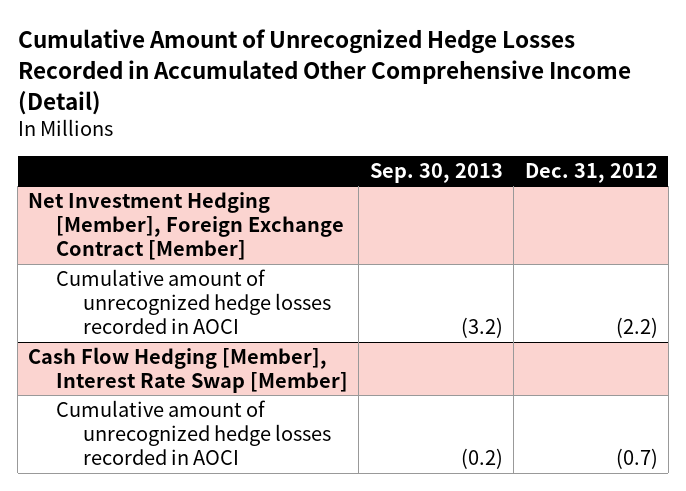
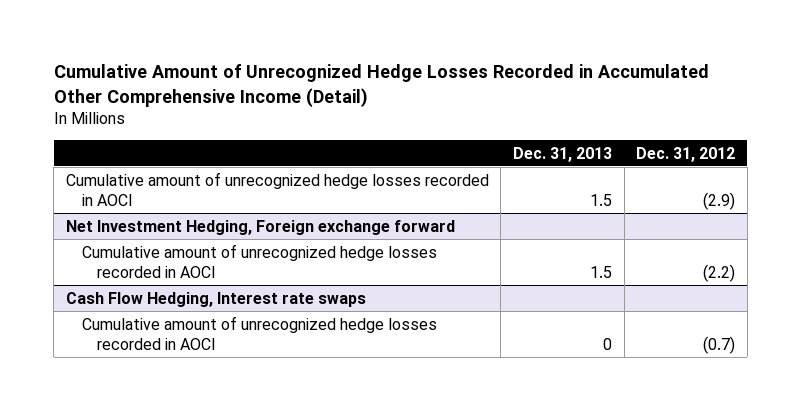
- | Sep. 30, 2013 | Dec. 31, 2012
+ | Dec. 31, 2013 | Dec. 31, 2012
- Net Investment Hedging [Member], Foreign Exchange Contract [Member]
+ Cumulative amount of unrecognized hedge losses recorded in AOCI | 1.5 | (2.9)
+ Net Investment Hedging, Foreign exchange forward
- Cash Flow Hedging [Member], Interest Rate Swap [Member]
+ Cash Flow Hedging, Interest rate swaps

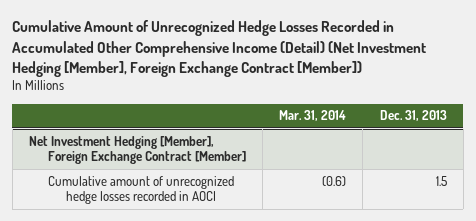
- Cumulative Amount of Unrecognized Hedge Losses Recorded in Accumulated Other Comprehensive Income (Detail)
+ Cumulative Amount of Unrecognized Hedge Losses Recorded in Accumulated Other Comprehensive Income (Detail) (Net Investment Hedging [Member], Foreign Exchange Contract [Member])
- | Dec. 31, 2013 | Dec. 31, 2012
+ | Mar. 31, 2014 | Dec. 31, 2013
- Cumulative amount of unrecognized hedge losses recorded in AOCI | 1.5 | (2.9)
- Net Investment Hedging, Foreign exchange forward
+ Net Investment Hedging [Member], Foreign Exchange Contract [Member]
- Cash Flow Hedging, Interest rate swaps
- Cumulative amount of unrecognized hedge losses recorded in AOCI | 0 | (0.7)

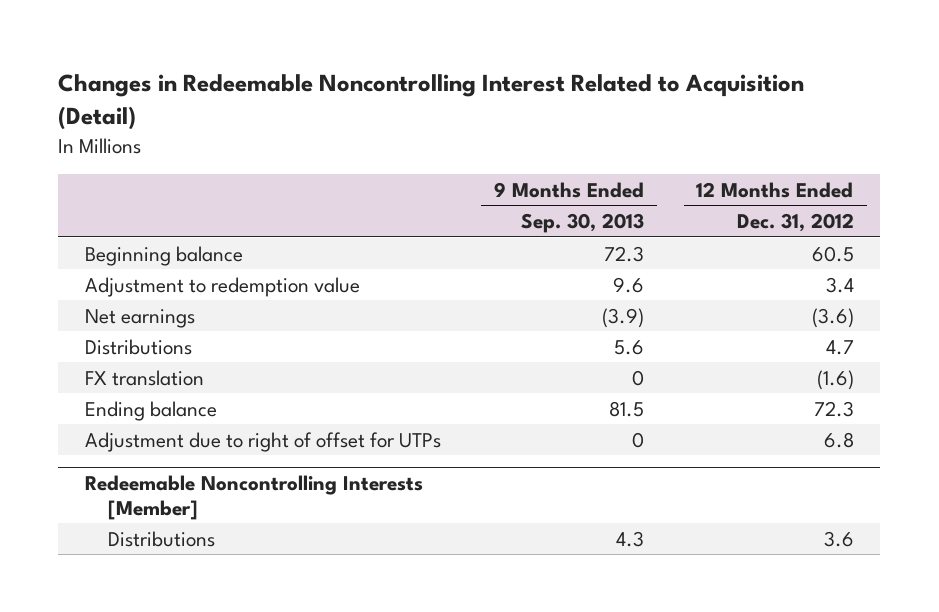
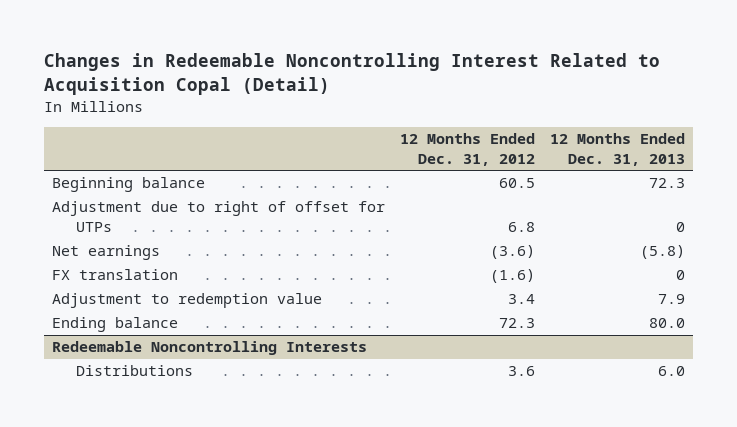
- Changes in Redeemable Noncontrolling Interest Related to Acquisition (Detail)
+ Changes in Redeemable Noncontrolling Interest Related to Acquisition Copal (Detail)
- | 9 Months Ended Sep. 30, 2013 | 12 Months Ended Dec. 31, 2012
+ | 12 Months Ended Dec. 31, 2012 | 12 Months Ended Dec. 31, 2013
moved up: Adjustment due to right of offset for UTPs | 6.8 | 0
- Distributions | 5.6 | 4.7
moved down: Adjustment to redemption value | 3.4 | 7.9
- Redeemable Noncontrolling Interests [Member]
+ Redeemable Noncontrolling Interests

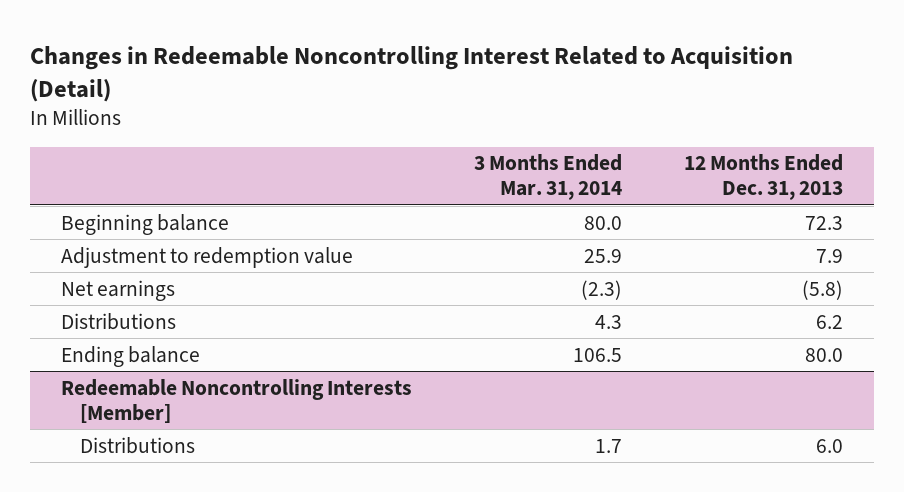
- Changes in Redeemable Noncontrolling Interest Related to Acquisition Copal (Detail)
+ Changes in Redeemable Noncontrolling Interest Related to Acquisition (Detail)
- | 12 Months Ended Dec. 31, 2012 | 12 Months Ended Dec. 31, 2013
+ | 3 Months Ended Mar. 31, 2014 | 12 Months Ended Dec. 31, 2013
- Adjustment due to right of offset for UTPs | 6.8 | 0
- FX translation | (1.6) | 0
moved down: Net earnings | (2.3) | (5.8)
+ Distributions | 4.3 | 6.2
- Redeemable Noncontrolling Interests
+ Redeemable Noncontrolling Interests [Member]

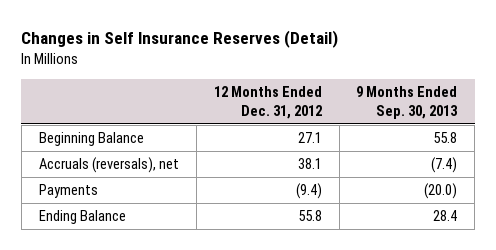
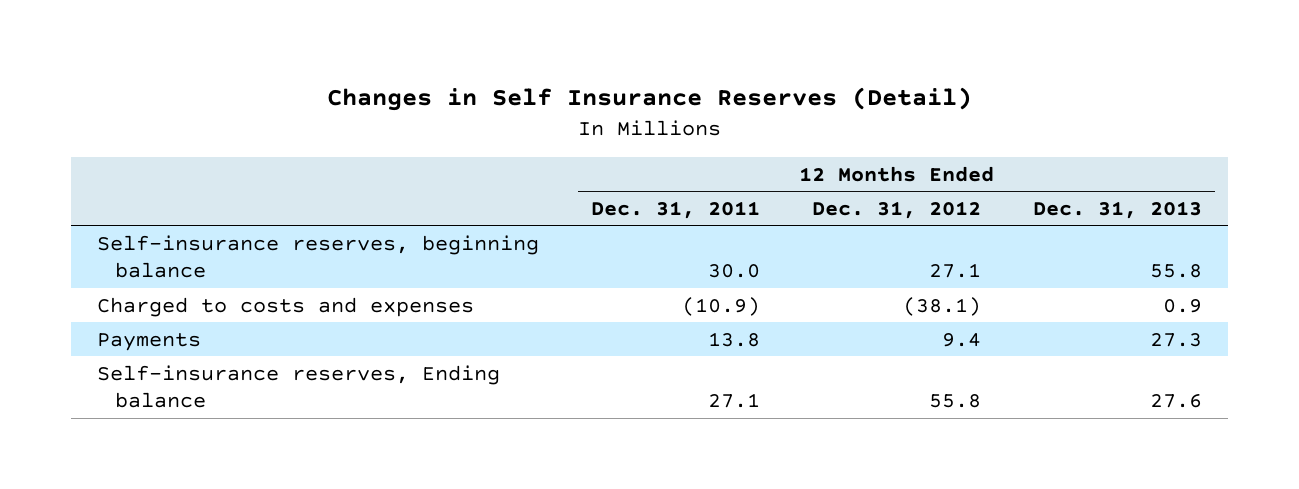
- | 12 Months Ended Dec. 31, 2012 | 9 Months Ended Sep. 30, 2013
+ | 12 Months Ended Dec. 31, 2011 | 12 Months Ended Dec. 31, 2012 | 12 Months Ended Dec. 31, 2013
- Beginning Balance | 27.1 | 55.8
- Accruals (reversals), net | 38.1 | (7.4)
- Payments | (9.4) | (20.0)
- Ending Balance | 55.8 | 28.4
+ Self-insurance reserves, beginning balance | 30.0 | 27.1 | 55.8
+ Charged to costs and expenses | (10.9) | (38.1) | 0.9
+ Payments | 13.8 | 9.4 | 27.3
+ Self-insurance reserves, Ending balance | 27.1 | 55.8 | 27.6

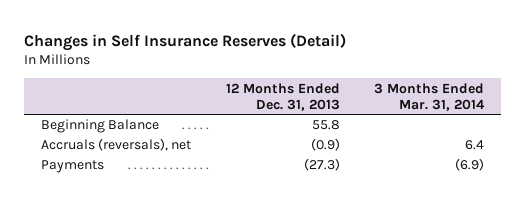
- | 12 Months Ended Dec. 31, 2011 | 12 Months Ended Dec. 31, 2012 | 12 Months Ended Dec. 31, 2013
+ | 12 Months Ended Dec. 31, 2013 | 3 Months Ended Mar. 31, 2014
- Self-insurance reserves, beginning balance | 30.0 | 27.1 | 55.8
- Charged to costs and expenses | (10.9) | (38.1) | 0.9
- Payments | 13.8 | 9.4 | 27.3
- Self-insurance reserves, Ending balance | 27.1 | 55.8 | 27.6
+ Beginning Balance | 55.8 |
+ Accruals (reversals), net | (0.9) | 6.4
+ Payments | (27.3) | (6.9)

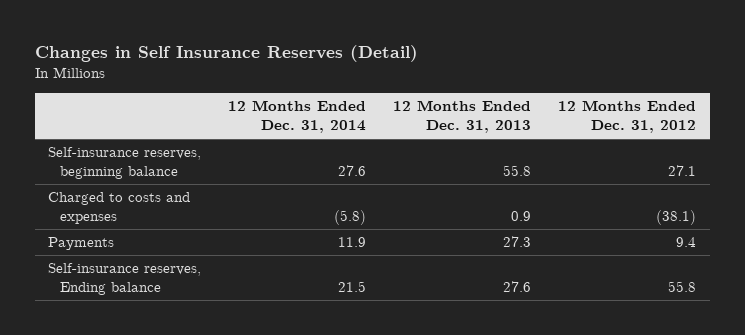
- | 12 Months Ended Dec. 31, 2013 | 3 Months Ended Mar. 31, 2014
+ | 12 Months Ended Dec. 31, 2014 | 12 Months Ended Dec. 31, 2013 | 12 Months Ended Dec. 31, 2012
- Beginning Balance | 55.8 |
- Accruals (reversals), net | (0.9) | 6.4
- Payments | (27.3) | (6.9)
+ Self-insurance reserves, beginning balance | 27.6 | 55.8 | 27.1
+ Charged to costs and expenses | (5.8) | 0.9 | (38.1)
+ Payments | 11.9 | 27.3 | 9.4
+ Self-insurance reserves, Ending balance | 21.5 | 27.6 | 55.8

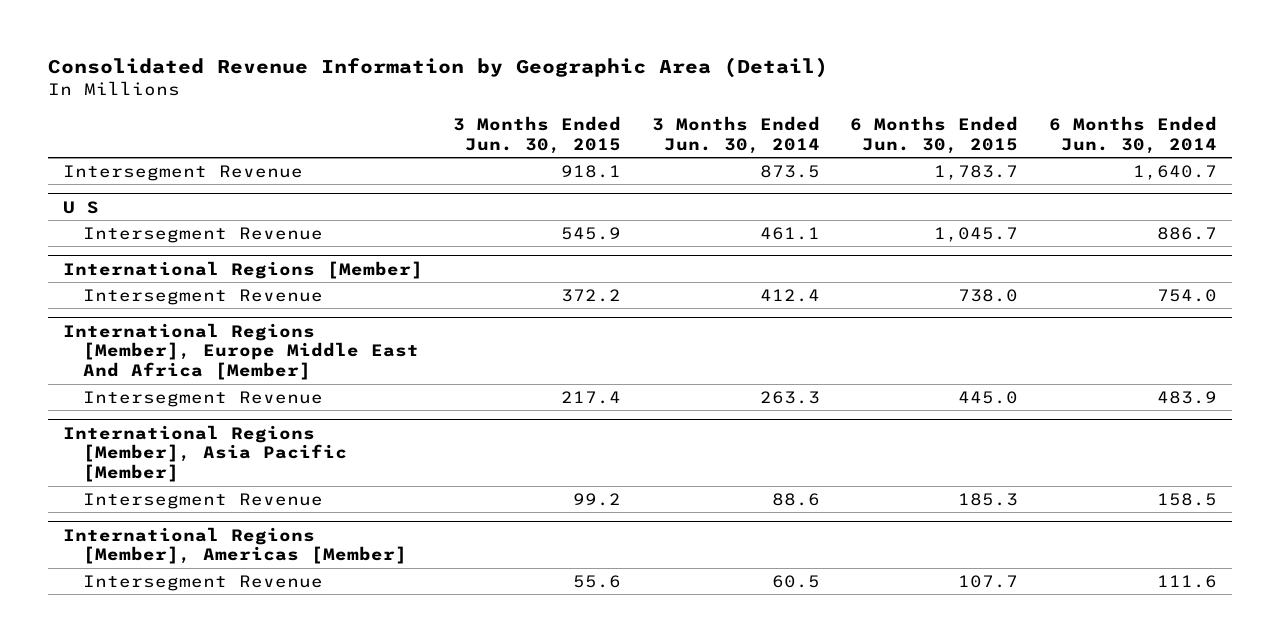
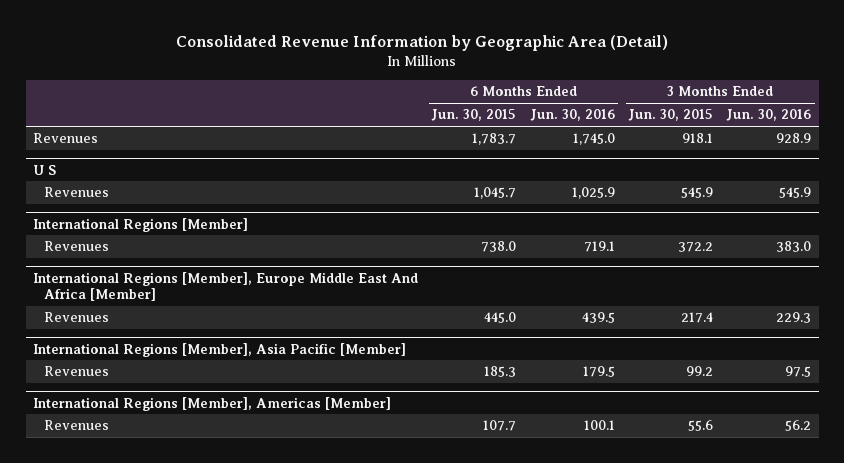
- | 3 Months Ended Jun. 30, 2015 | 3 Months Ended Jun. 30, 2014 | 6 Months Ended Jun. 30, 2015 | 6 Months Ended Jun. 30, 2014
+ | 6 Months Ended Jun. 30, 2015 | 6 Months Ended Jun. 30, 2016 | 3 Months Ended Jun. 30, 2015 | 3 Months Ended Jun. 30, 2016
- Intersegment Revenue | 918.1 | 873.5 | 1,783.7 | 1,640.7
+ Revenues | 1,783.7 | 1,745.0 | 918.1 | 928.9
@ U S
- Intersegment Revenue | 545.9 | 461.1 | 1,045.7 | 886.7
+ Revenues | 1,045.7 | 1,025.9 | 545.9 | 545.9
@ International Regions [Member]
- Intersegment Revenue | 372.2 | 412.4 | 738.0 | 754.0
+ Revenues | 738.0 | 719.1 | 372.2 | 383.0
@ International Regions [Member], Europe Middle East And Africa [Member]
- Intersegment Revenue | 217.4 | 263.3 | 445.0 | 483.9
+ Revenues | 445.0 | 439.5 | 217.4 | 229.3
@ International Regions [Member], Asia Pacific [Member]
- Intersegment Revenue | 99.2 | 88.6 | 185.3 | 158.5
+ Revenues | 185.3 | 179.5 | 99.2 | 97.5
@ International Regions [Member], Americas [Member]
- Intersegment Revenue | 55.6 | 60.5 | 107.7 | 111.6
+ Revenues | 107.7 | 100.1 | 55.6 | 56.2

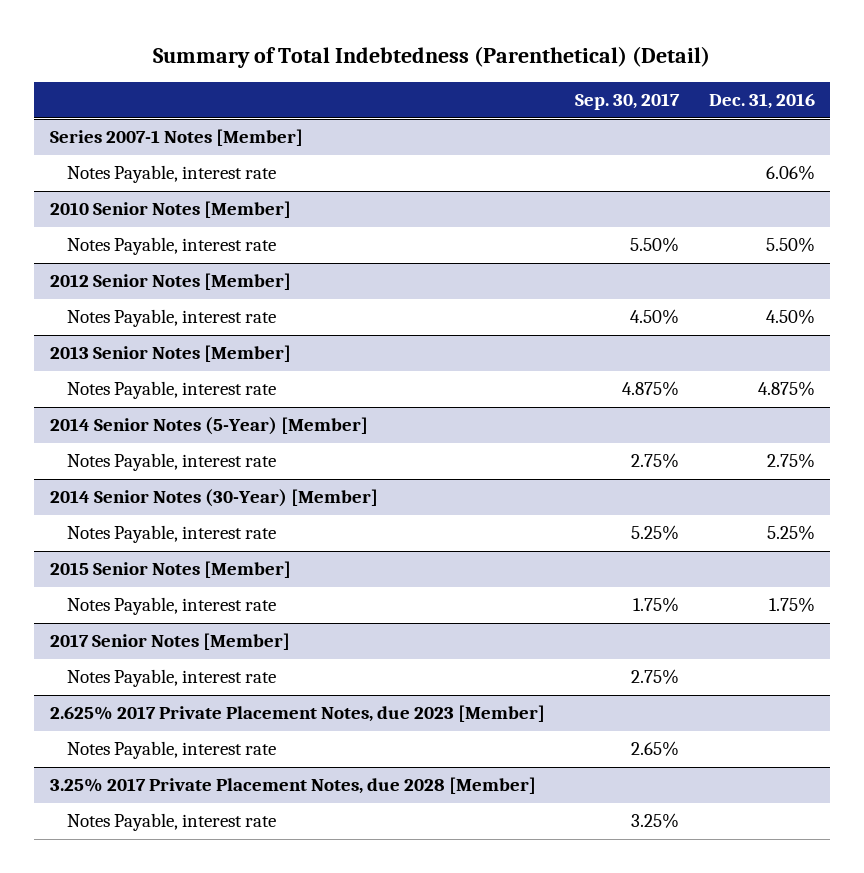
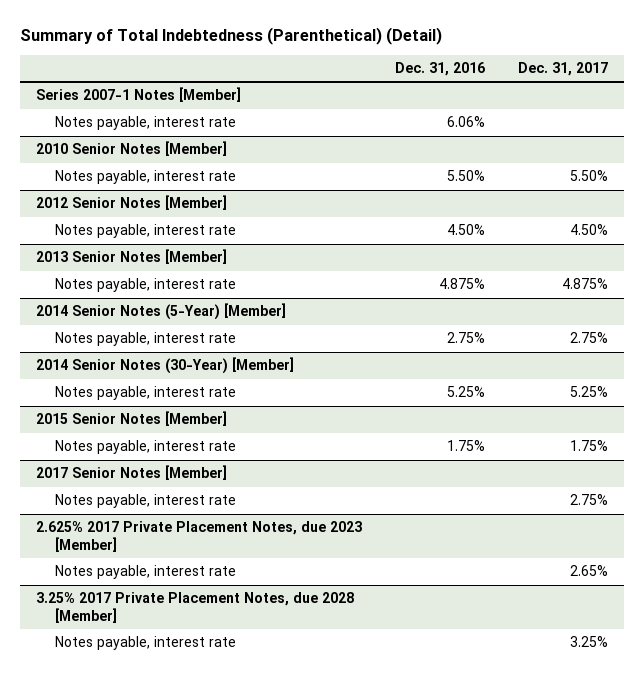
- | Sep. 30, 2017 | Dec. 31, 2016
+ | Dec. 31, 2016 | Dec. 31, 2017
@ Series 2007-1 Notes [Member]
- Notes Payable, interest rate | | 6.06%
+ Notes payable, interest rate | 6.06% |
@ 2010 Senior Notes [Member]
- Notes Payable, interest rate | 5.50% | 5.50%
+ Notes payable, interest rate | 5.50% | 5.50%
@ 2012 Senior Notes [Member]
- Notes Payable, interest rate | 4.50% | 4.50%
+ Notes payable, interest rate | 4.50% | 4.50%
@ 2013 Senior Notes [Member]
- Notes Payable, interest rate | 4.875% | 4.875%
+ Notes payable, interest rate | 4.875% | 4.875%
@ 2014 Senior Notes (5-Year) [Member]
- Notes Payable, interest rate | 2.75% | 2.75%
+ Notes payable, interest rate | 2.75% | 2.75%
@ 2014 Senior Notes (30-Year) [Member]
- Notes Payable, interest rate | 5.25% | 5.25%
+ Notes payable, interest rate | 5.25% | 5.25%
@ 2015 Senior Notes [Member]
- Notes Payable, interest rate | 1.75% | 1.75%
+ Notes payable, interest rate | 1.75% | 1.75%
@ 2017 Senior Notes [Member]
- Notes Payable, interest rate | 2.75% |
+ Notes payable, interest rate | | 2.75%
@ 2.625% 2017 Private Placement Notes, due 2023 [Member]
- Notes Payable, interest rate | 2.65% |
+ Notes payable, interest rate | | 2.65%
@ 3.25% 2017 Private Placement Notes, due 2028 [Member]
- Notes Payable, interest rate | 3.25% |
+ Notes payable, interest rate | | 3.25%

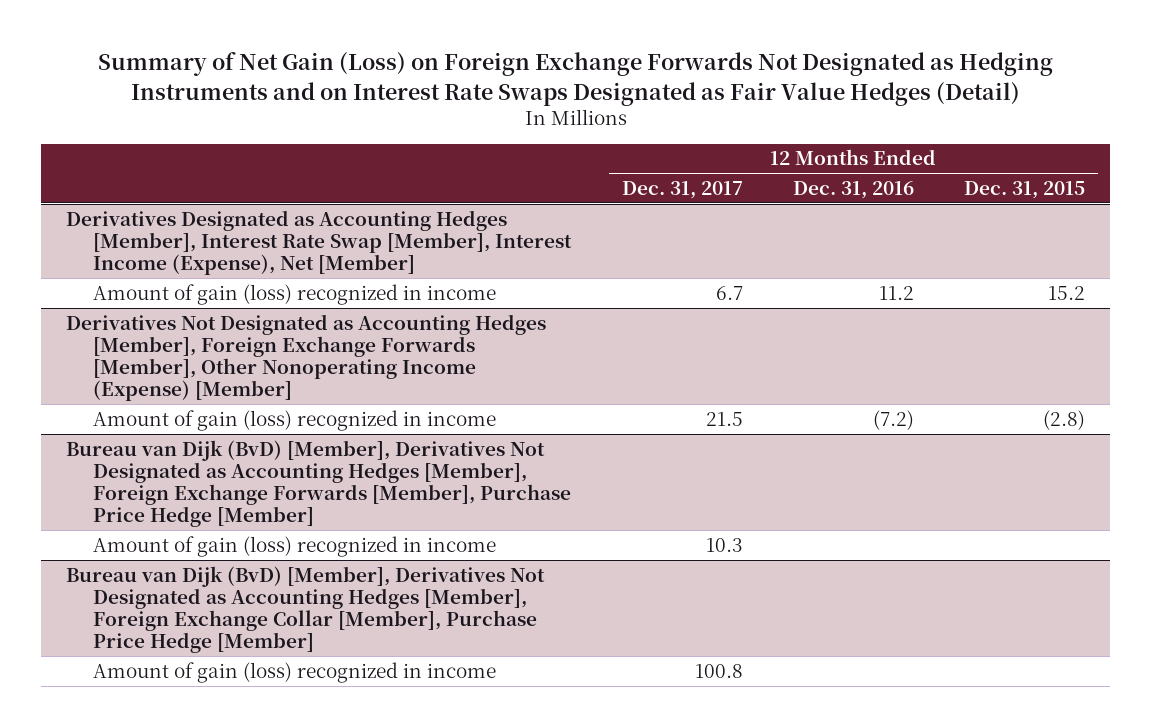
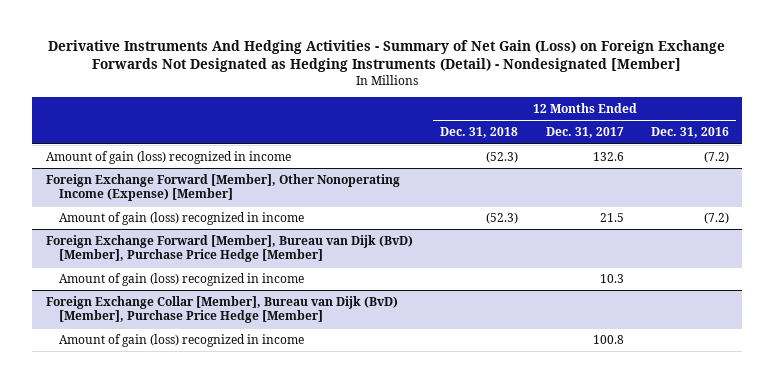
- Summary of Net Gain (Loss) on Foreign Exchange Forwards Not Designated as Hedging Instruments and on Interest Rate Swaps Designated as Fair Value Hedges (Detail)
+ Derivative Instruments And Hedging Activities - Summary of Net Gain (Loss) on Foreign Exchange Forwards Not Designated as Hedging Instruments (Detail) - Nondesignated [Member]
- | 12 Months Ended Dec. 31, 2017 | 12 Months Ended Dec. 31, 2016 | 12 Months Ended Dec. 31, 2015
+ | 12 Months Ended Dec. 31, 2018 | 12 Months Ended Dec. 31, 2017 | 12 Months Ended Dec. 31, 2016
- Derivatives Designated as Accounting Hedges [Member], Interest Rate Swap [Member], Interest Income (Expense), Net [Member]
- Amount of gain (loss) recognized in income | 6.7 | 11.2 | 15.2
- Derivatives Not Designated as Accounting Hedges [Member], Foreign Exchange Forwards [Member], Other Nonoperating Income (Expense) [Member]
+ Amount of gain (loss) recognized in income | (52.3) | 132.6 | (7.2)
+ Foreign Exchange Forward [Member], Other Nonoperating Income (Expense) [Member]
- Bureau van Dijk (BvD) [Member], Derivatives Not Designated as Accounting Hedges [Member], Foreign Exchange Forwards [Member], Purchase Price Hedge [Member]
+ Foreign Exchange Forward [Member], Bureau van Dijk (BvD) [Member], Purchase Price Hedge [Member]
- Bureau van Dijk (BvD) [Member], Derivatives Not Designated as Accounting Hedges [Member], Foreign Exchange Collar [Member], Purchase Price Hedge [Member]
+ Foreign Exchange Collar [Member], Bureau van Dijk (BvD) [Member], Purchase Price Hedge [Member]

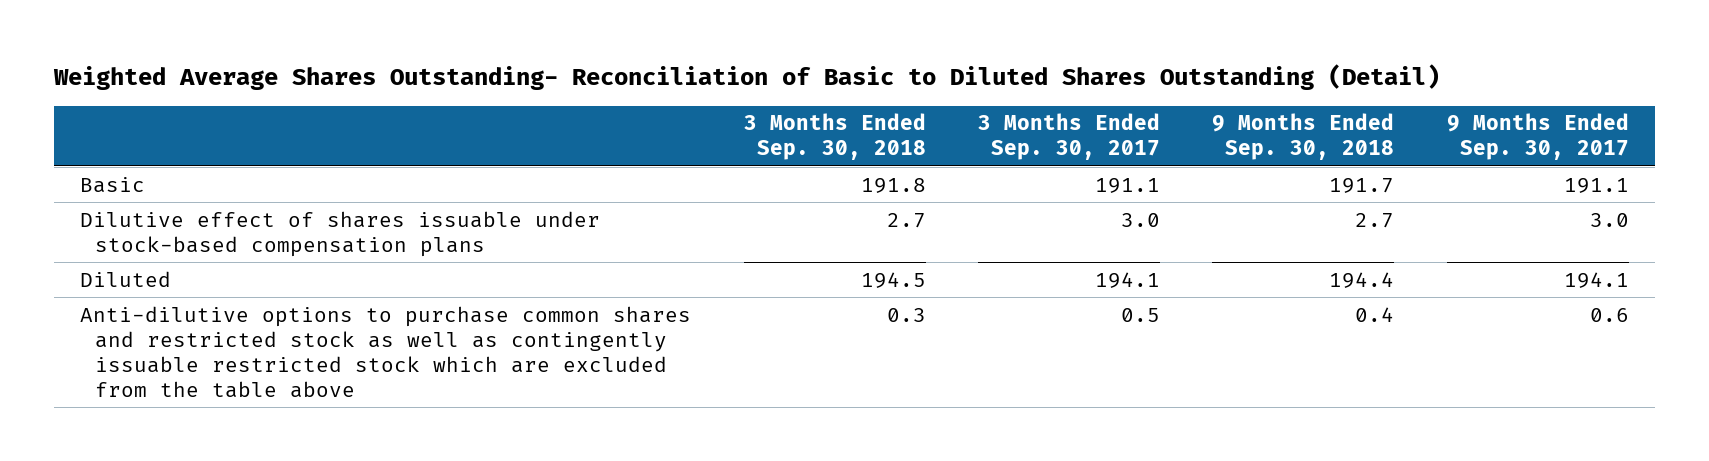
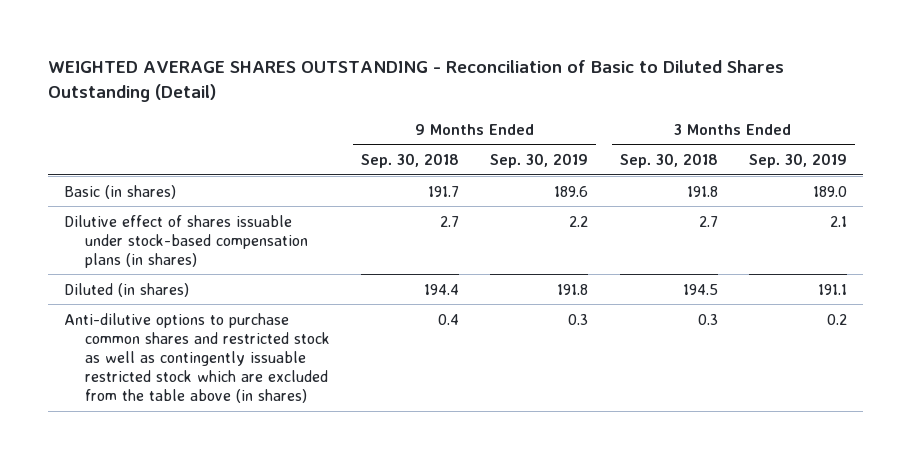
- Weighted Average Shares Outstanding- Reconciliation of Basic to Diluted Shares Outstanding (Detail)
+ WEIGHTED AVERAGE SHARES OUTSTANDING - Reconciliation of Basic to Diluted Shares Outstanding (Detail)
- | 3 Months Ended Sep. 30, 2018 | 3 Months Ended Sep. 30, 2017 | 9 Months Ended Sep. 30, 2018 | 9 Months Ended Sep. 30, 2017
+ | 9 Months Ended Sep. 30, 2018 | 9 Months Ended Sep. 30, 2019 | 3 Months Ended Sep. 30, 2018 | 3 Months Ended Sep. 30, 2019
- Basic | 191.8 | 191.1 | 191.7 | 191.1
- Dilutive effect of shares issuable under stock-based compensation plans | 2.7 | 3.0 | 2.7 | 3.0
- Diluted | 194.5 | 194.1 | 194.4 | 194.1
- Anti-dilutive options to purchase common shares and restricted stock as well as contingently issuable restricted stock which are excluded from the table above | 0.3 | 0.5 | 0.4 | 0.6
+ Basic (in shares) | 191.7 | 189.6 | 191.8 | 189.0
+ Dilutive effect of shares issuable under stock-based compensation plans (in shares) | 2.7 | 2.2 | 2.7 | 2.1
+ Diluted (in shares) | 194.4 | 191.8 | 194.5 | 191.1
+ Anti-dilutive options to purchase common shares and restricted stock as well as contingently issuable restricted stock which are excluded from the table above (in shares) | 0.4 | 0.3 | 0.3 | 0.2

